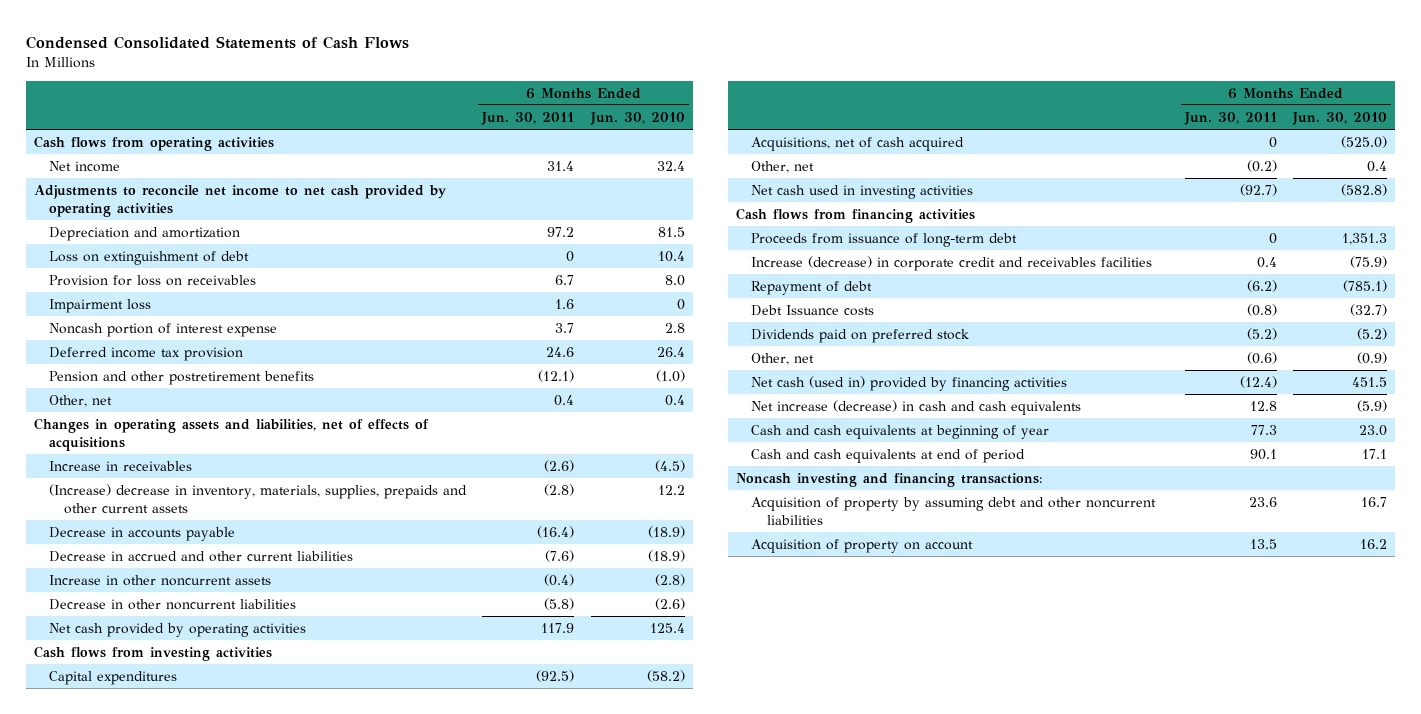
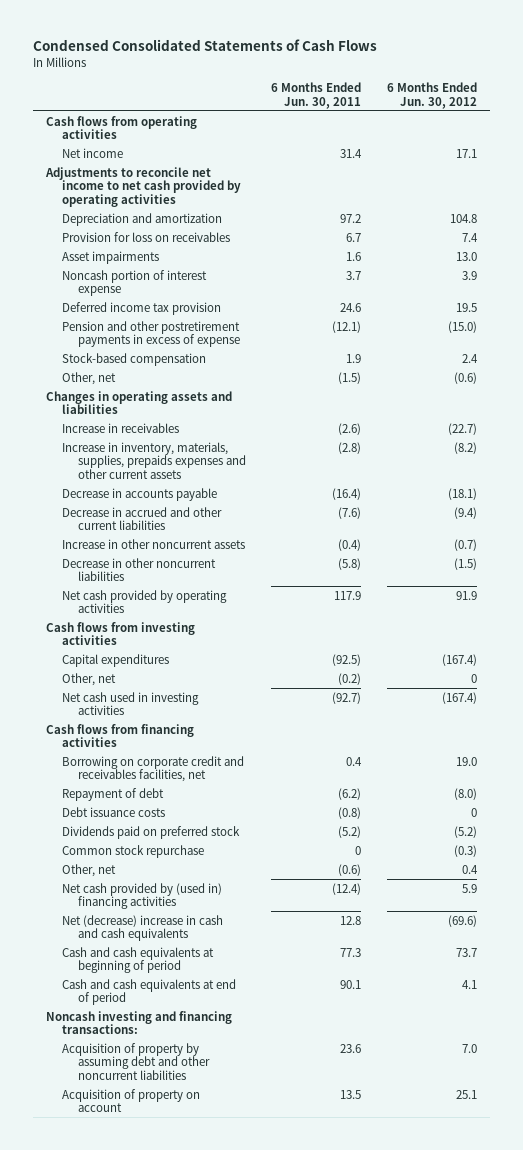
- | 6 Months Ended Jun. 30, 2011 | 6 Months Ended Jun. 30, 2010
+ | 6 Months Ended Jun. 30, 2011 | 6 Months Ended Jun. 30, 2012
- Loss on extinguishment of debt | 0 | 10.4
- Impairment loss | 1.6 | 0
+ Asset impairments | 1.6 | 13.0
- Pension and other postretirement benefits | (12.1) | (1.0)
- Other, net | 0.4 | 0.4
- Changes in operating assets and liabilities, net of effects of acquisitions
+ Pension and other postretirement payments in excess of expense | (12.1) | (15.0)
+ Stock-based compensation | 1.9 | 2.4
+ Other, net | (1.5) | (0.6)
+ Changes in operating assets and liabilities
- (Increase) decrease in inventory, materials, supplies, prepaids and other current assets | (2.8) | 12.2
+ Increase in inventory, materials, supplies, prepaids expenses and other current assets | (2.8) | (8.2)
- Acquisitions, net of cash acquired | 0 | (525.0)
- Proceeds from issuance of long-term debt | 0 | 1,351.3
- Increase (decrease) in corporate credit and receivables facilities | 0.4 | (75.9)
+ Borrowing on corporate credit and receivables facilities, net | 0.4 | 19.0
- Debt Issuance costs | (0.8) | (32.7)
+ Debt issuance costs | (0.8) | 0
+ Common stock repurchase | 0 | (0.3)
- Net cash (used in) provided by financing activities | (12.4) | 451.5
- Net increase (decrease) in cash and cash equivalents | 12.8 | (5.9)
- Cash and cash equivalents at beginning of year | 77.3 | 23.0
+ Net cash provided by (used in) financing activities | (12.4) | 5.9
+ Net (decrease) increase in cash and cash equivalents | 12.8 | (69.6)
+ Cash and cash equivalents at beginning of period | 77.3 | 73.7

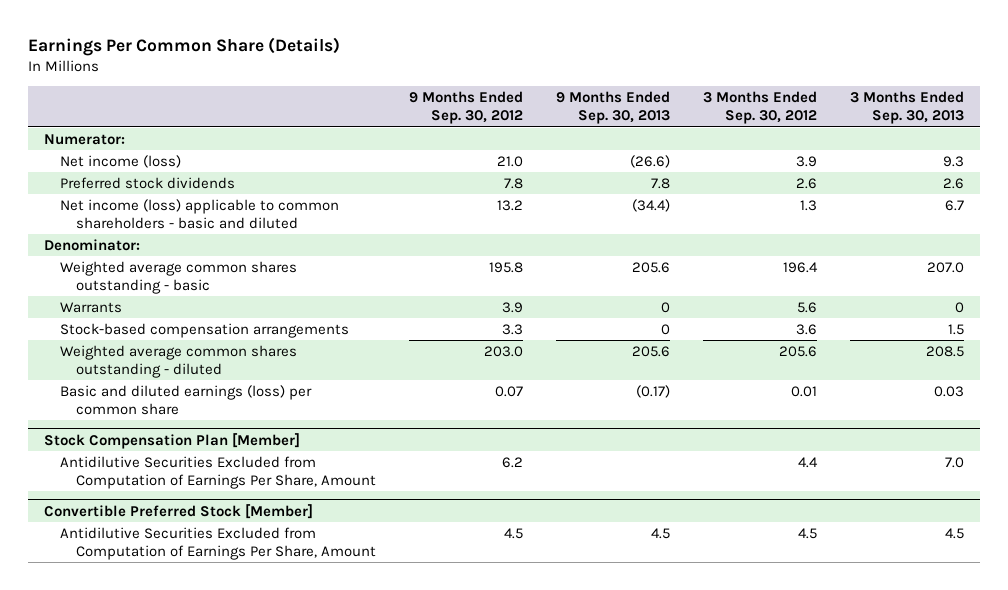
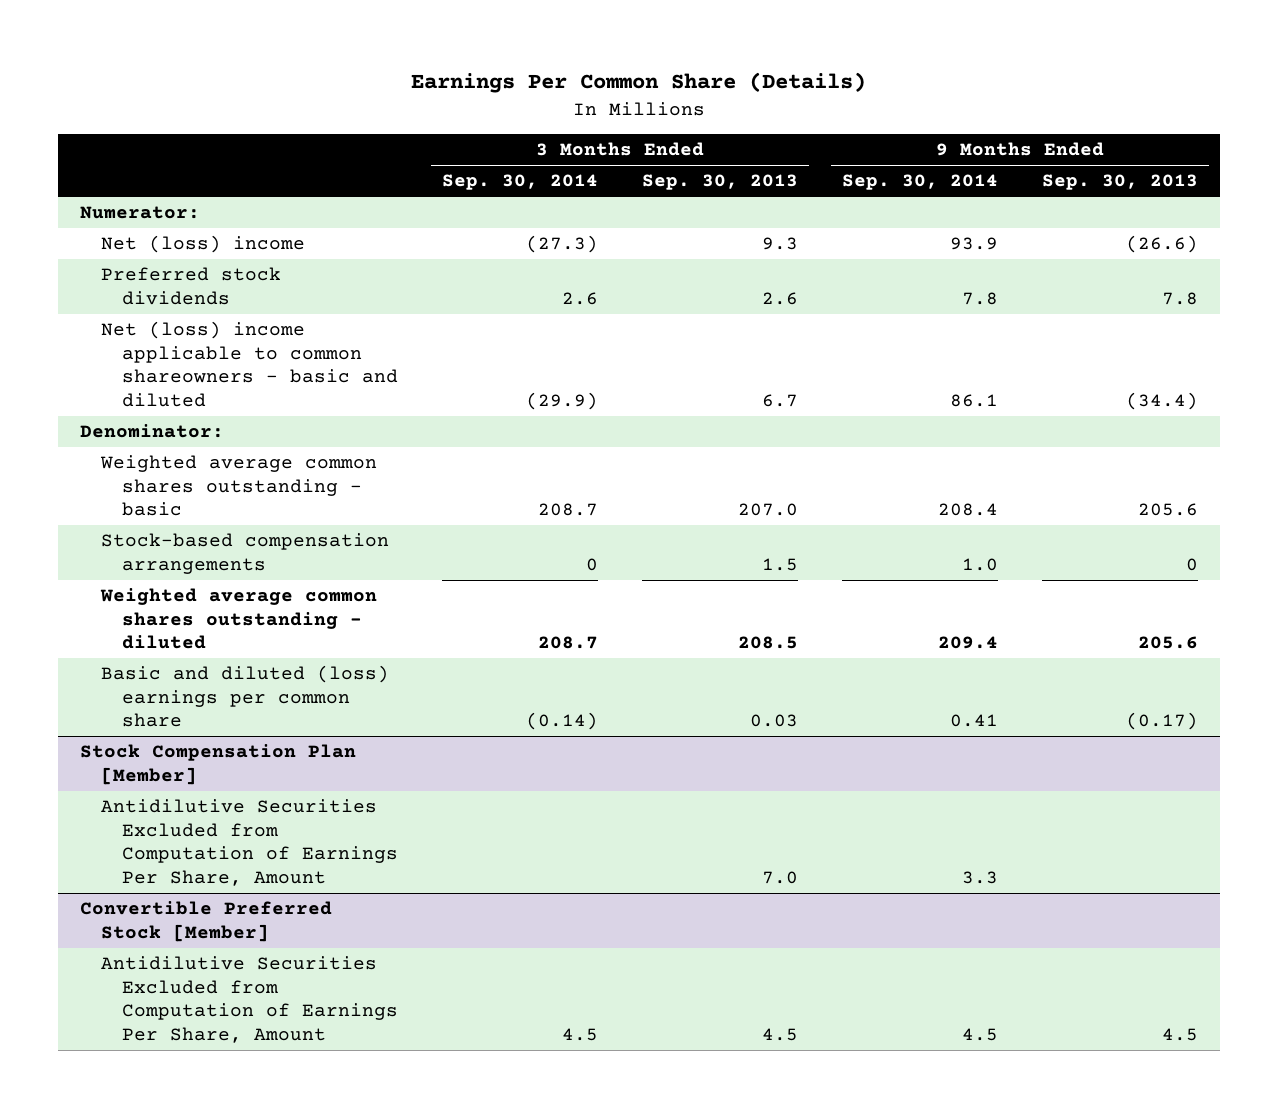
- | 9 Months Ended Sep. 30, 2012 | 9 Months Ended Sep. 30, 2013 | 3 Months Ended Sep. 30, 2012 | 3 Months Ended Sep. 30, 2013
+ | 3 Months Ended Sep. 30, 2014 | 3 Months Ended Sep. 30, 2013 | 9 Months Ended Sep. 30, 2014 | 9 Months Ended Sep. 30, 2013
- Net income (loss) | 21.0 | (26.6) | 3.9 | 9.3
+ Net (loss) income | (27.3) | 9.3 | 93.9 | (26.6)
- Net income (loss) applicable to common shareholders - basic and diluted | 13.2 | (34.4) | 1.3 | 6.7
+ Net (loss) income applicable to common shareowners - basic and diluted | (29.9) | 6.7 | 86.1 | (34.4)
- Warrants | 3.9 | 0 | 5.6 | 0
- Basic and diluted earnings (loss) per common share | 0.07 | (0.17) | 0.01 | 0.03
+ Basic and diluted (loss) earnings per common share | (0.14) | 0.03 | 0.41 | (0.17)

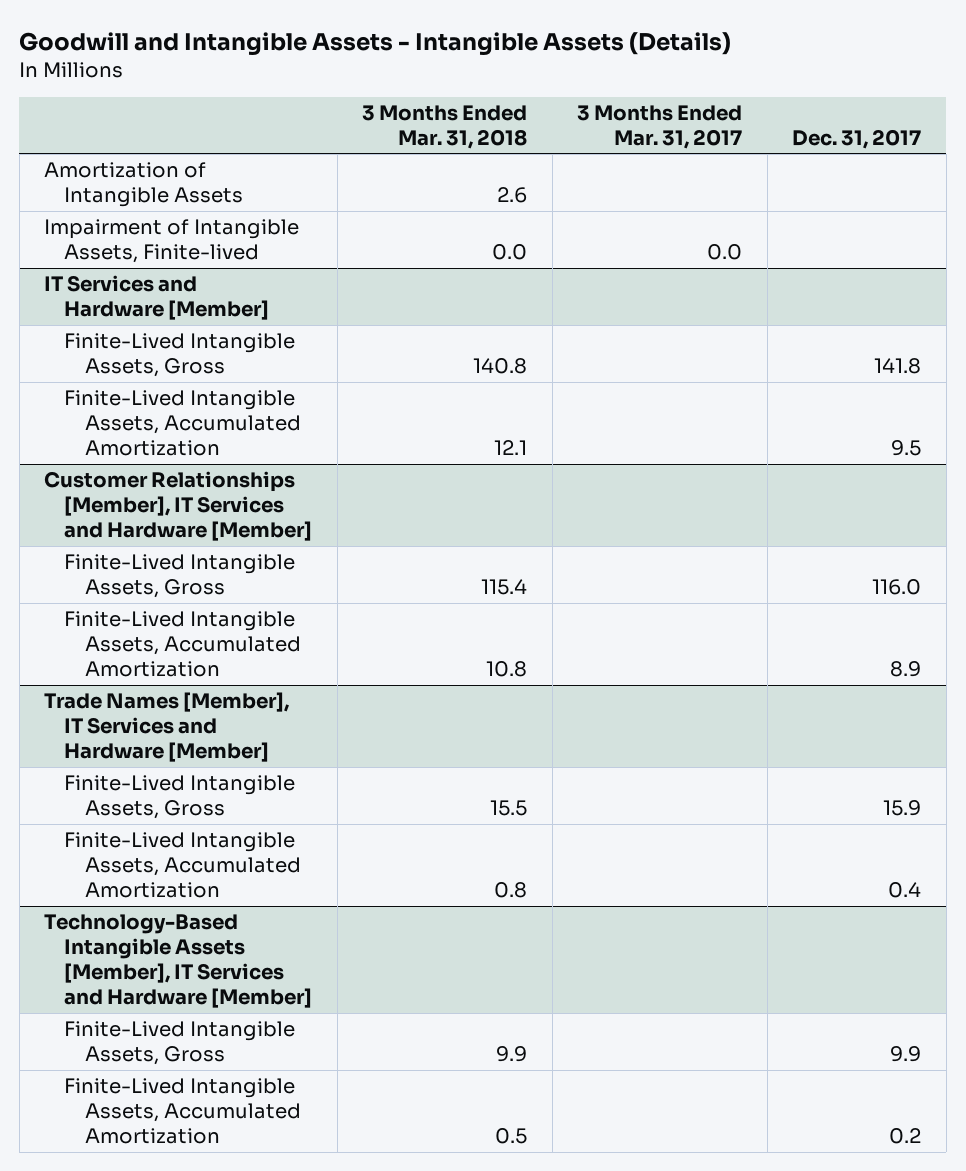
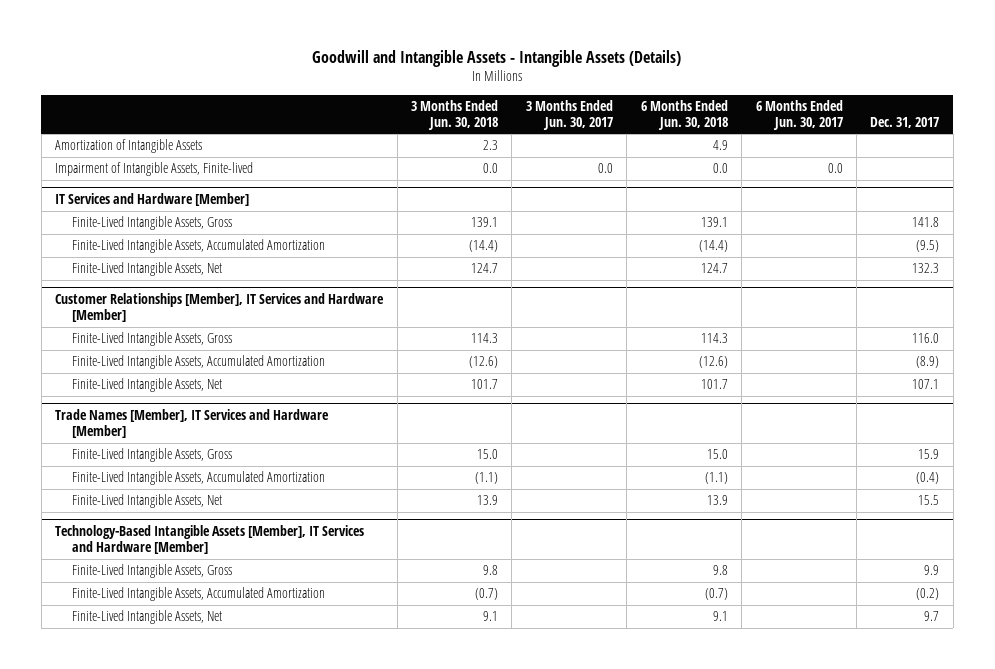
- | 3 Months Ended Mar. 31, 2018 | 3 Months Ended Mar. 31, 2017 | Dec. 31, 2017
+ | 3 Months Ended Jun. 30, 2018 | 3 Months Ended Jun. 30, 2017 | 6 Months Ended Jun. 30, 2018 | 6 Months Ended Jun. 30, 2017 | Dec. 31, 2017
@ IT Services and Hardware [Member]
- Finite-Lived Intangible Assets, Accumulated Amortization | 12.1 | | 9.5
+ Finite-Lived Intangible Assets, Accumulated Amortization | (14.4) | | (14.4) | | (9.5)
+ Finite-Lived Intangible Assets, Net | 124.7 | | 124.7 | | 132.3
@ Customer Relationships [Member], IT Services and Hardware [Member]
- Finite-Lived Intangible Assets, Accumulated Amortization | 10.8 | | 8.9
+ Finite-Lived Intangible Assets, Accumulated Amortization | (12.6) | | (12.6) | | (8.9)
+ Finite-Lived Intangible Assets, Net | 101.7 | | 101.7 | | 107.1
@ Trade Names [Member], IT Services and Hardware [Member]
- Finite-Lived Intangible Assets, Accumulated Amortization | 0.8 | | 0.4
+ Finite-Lived Intangible Assets, Accumulated Amortization | (1.1) | | (1.1) | | (0.4)
+ Finite-Lived Intangible Assets, Net | 13.9 | | 13.9 | | 15.5
@ Technology-Based Intangible Assets [Member], IT Services and Hardware [Member]
- Finite-Lived Intangible Assets, Accumulated Amortization | 0.5 | | 0.2
+ Finite-Lived Intangible Assets, Accumulated Amortization | (0.7) | | (0.7) | | (0.2)
+ Finite-Lived Intangible Assets, Net | 9.1 | | 9.1 | | 9.7

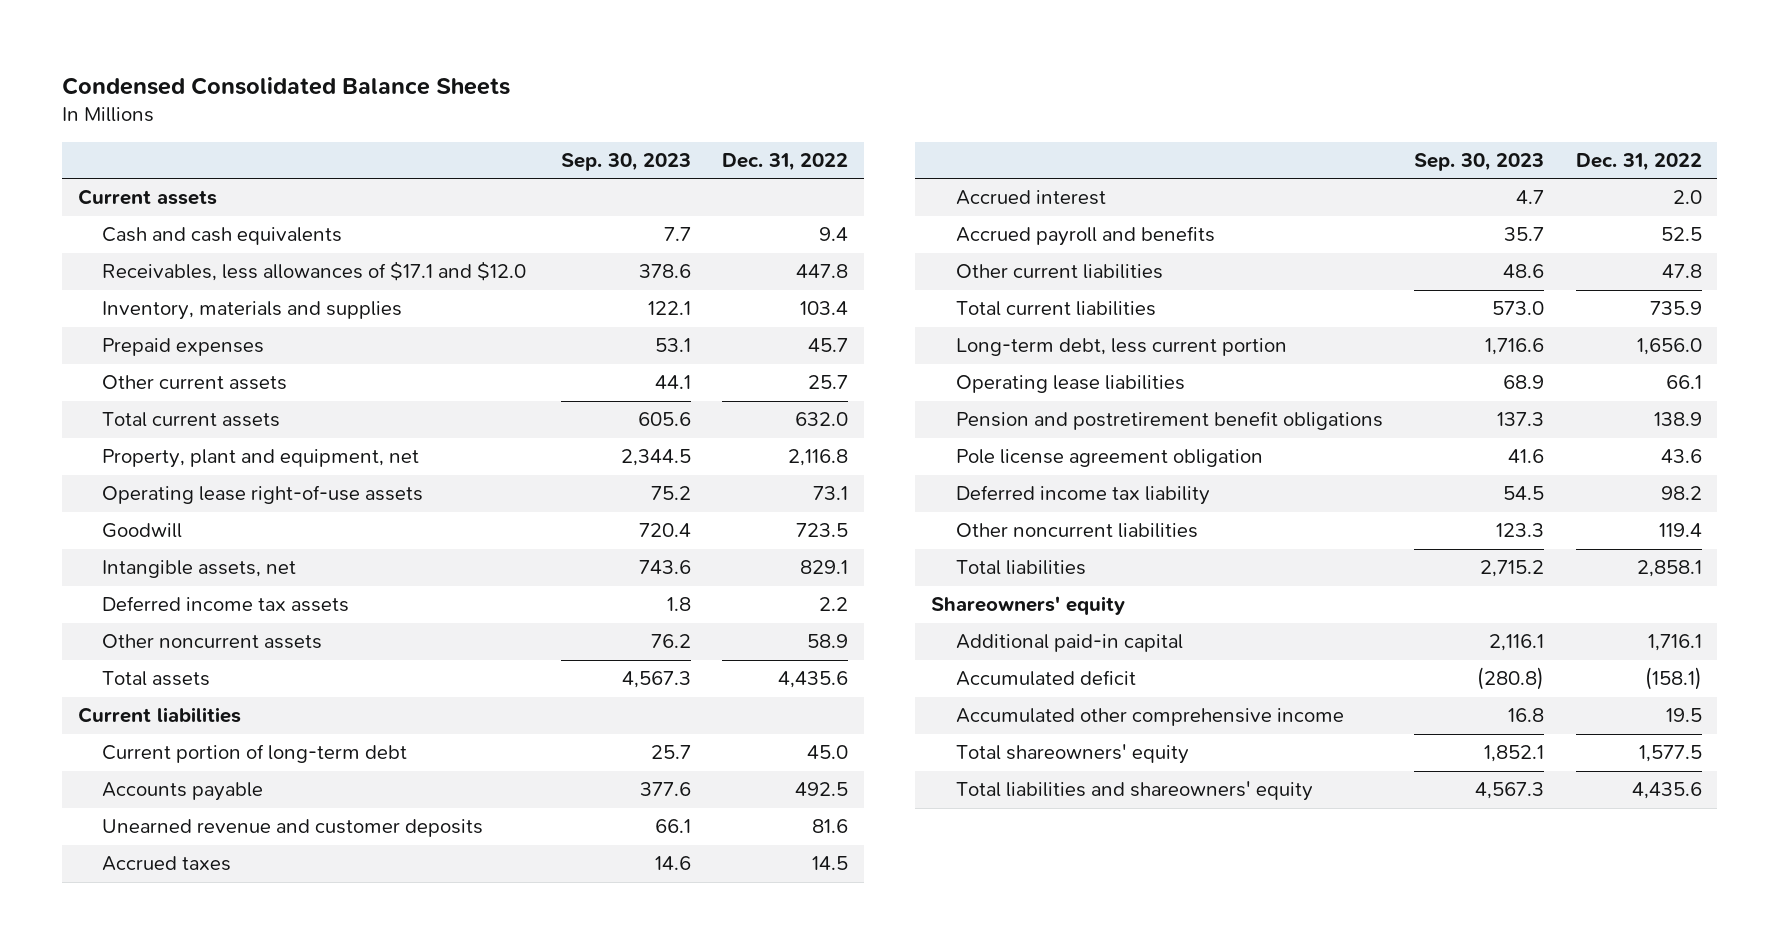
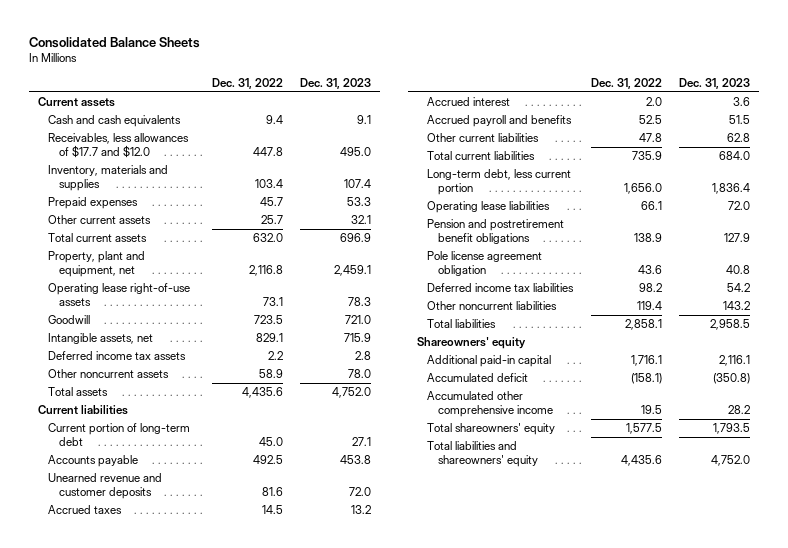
- Condensed Consolidated Balance Sheets
+ Consolidated Balance Sheets
- | Sep. 30, 2023 | Dec. 31, 2022
+ | Dec. 31, 2022 | Dec. 31, 2023
- Receivables, less allowances of $17.1 and $12.0 | 378.6 | 447.8
+ Receivables, less allowances of $17.7 and $12.0 | 447.8 | 495.0
- Deferred income tax liability | 54.5 | 98.2
+ Deferred income tax liabilities | 98.2 | 54.2

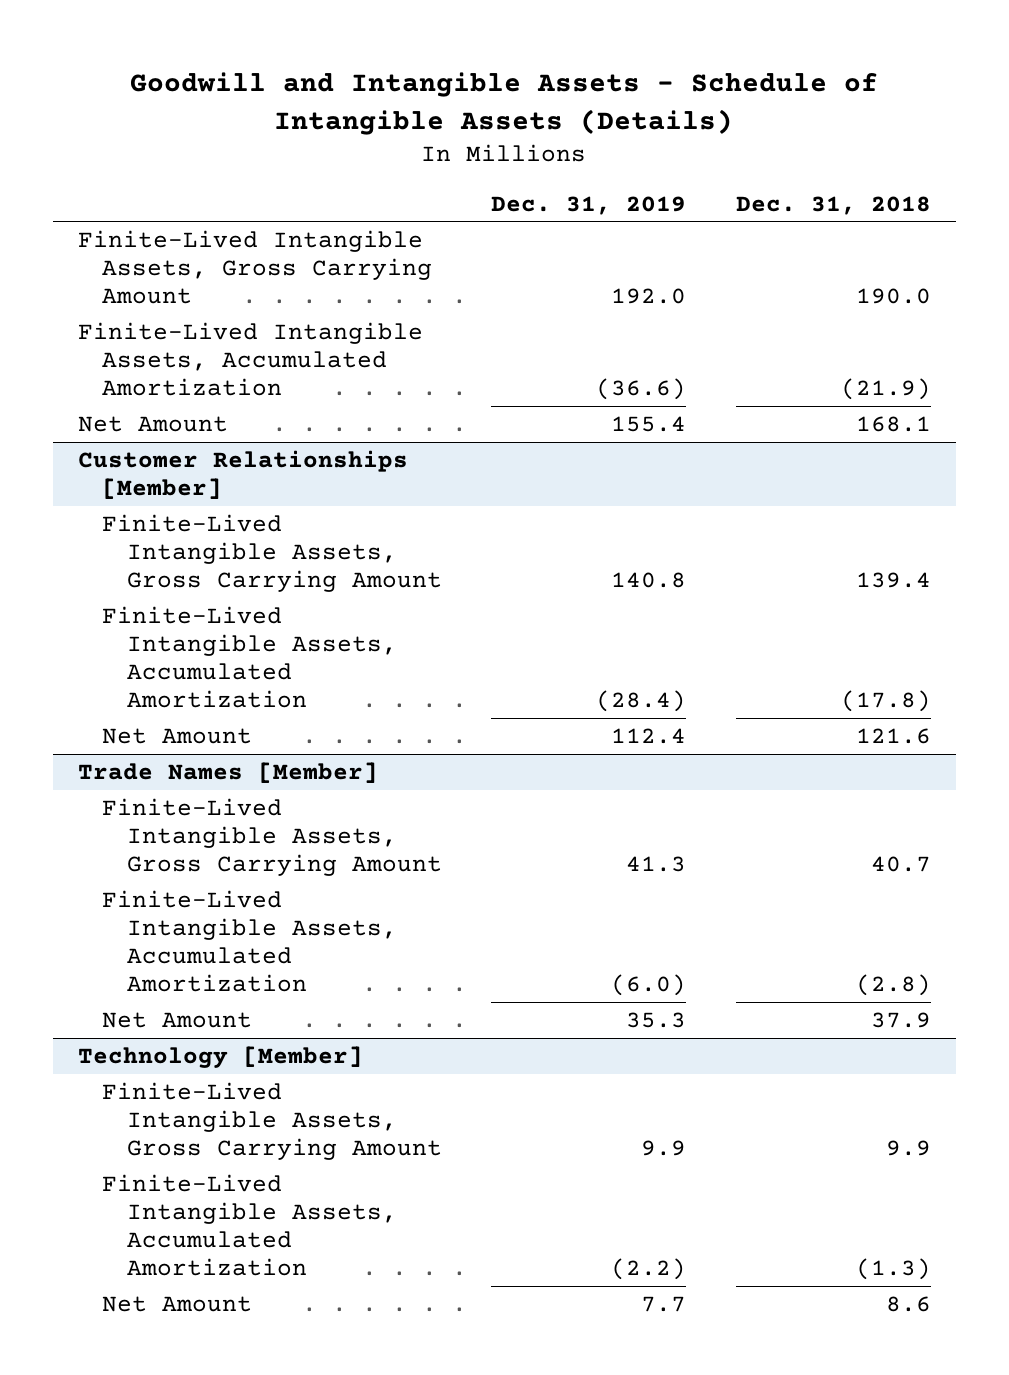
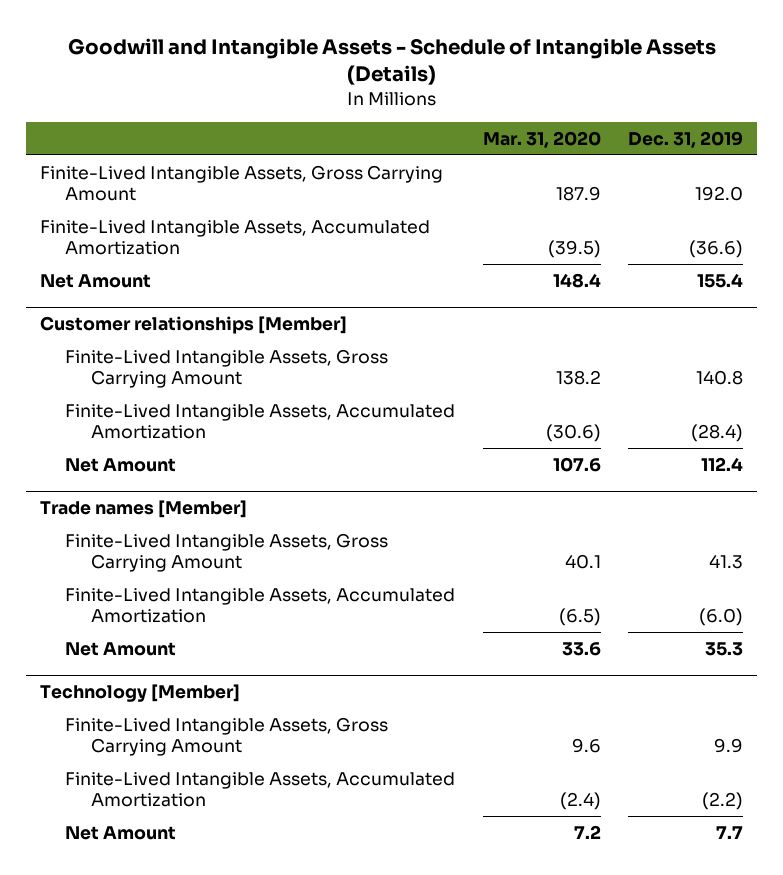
- | Dec. 31, 2019 | Dec. 31, 2018
+ | Mar. 31, 2020 | Dec. 31, 2019
- Customer Relationships [Member]
+ Customer relationships [Member]
- Trade Names [Member]
+ Trade names [Member]

